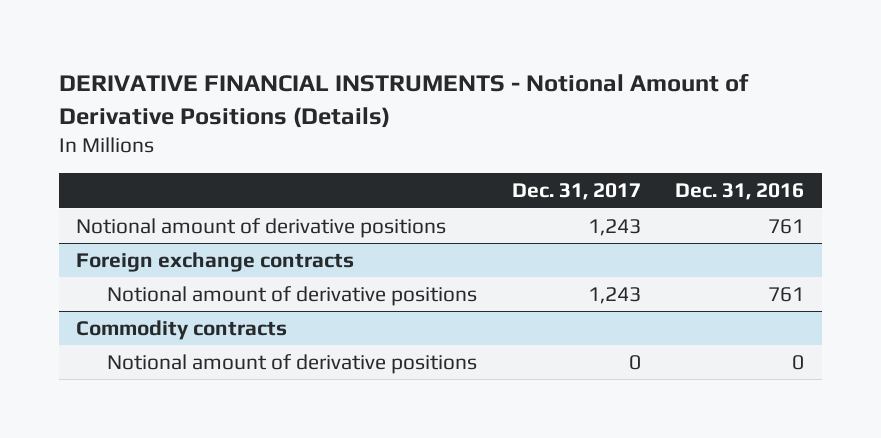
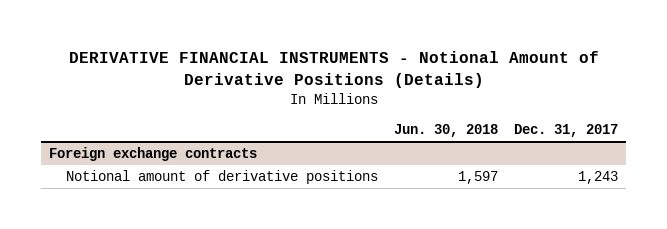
- | Dec. 31, 2017 | Dec. 31, 2016
+ | Jun. 30, 2018 | Dec. 31, 2017
- Notional amount of derivative positions | 1,243 | 761
- Commodity contracts
- Notional amount of derivative positions | 0 | 0

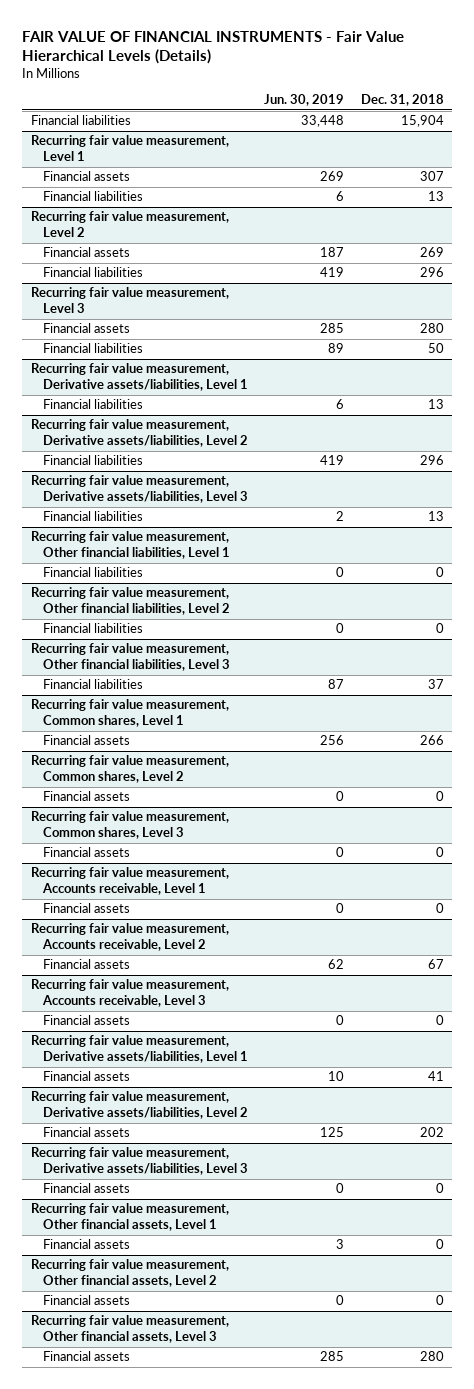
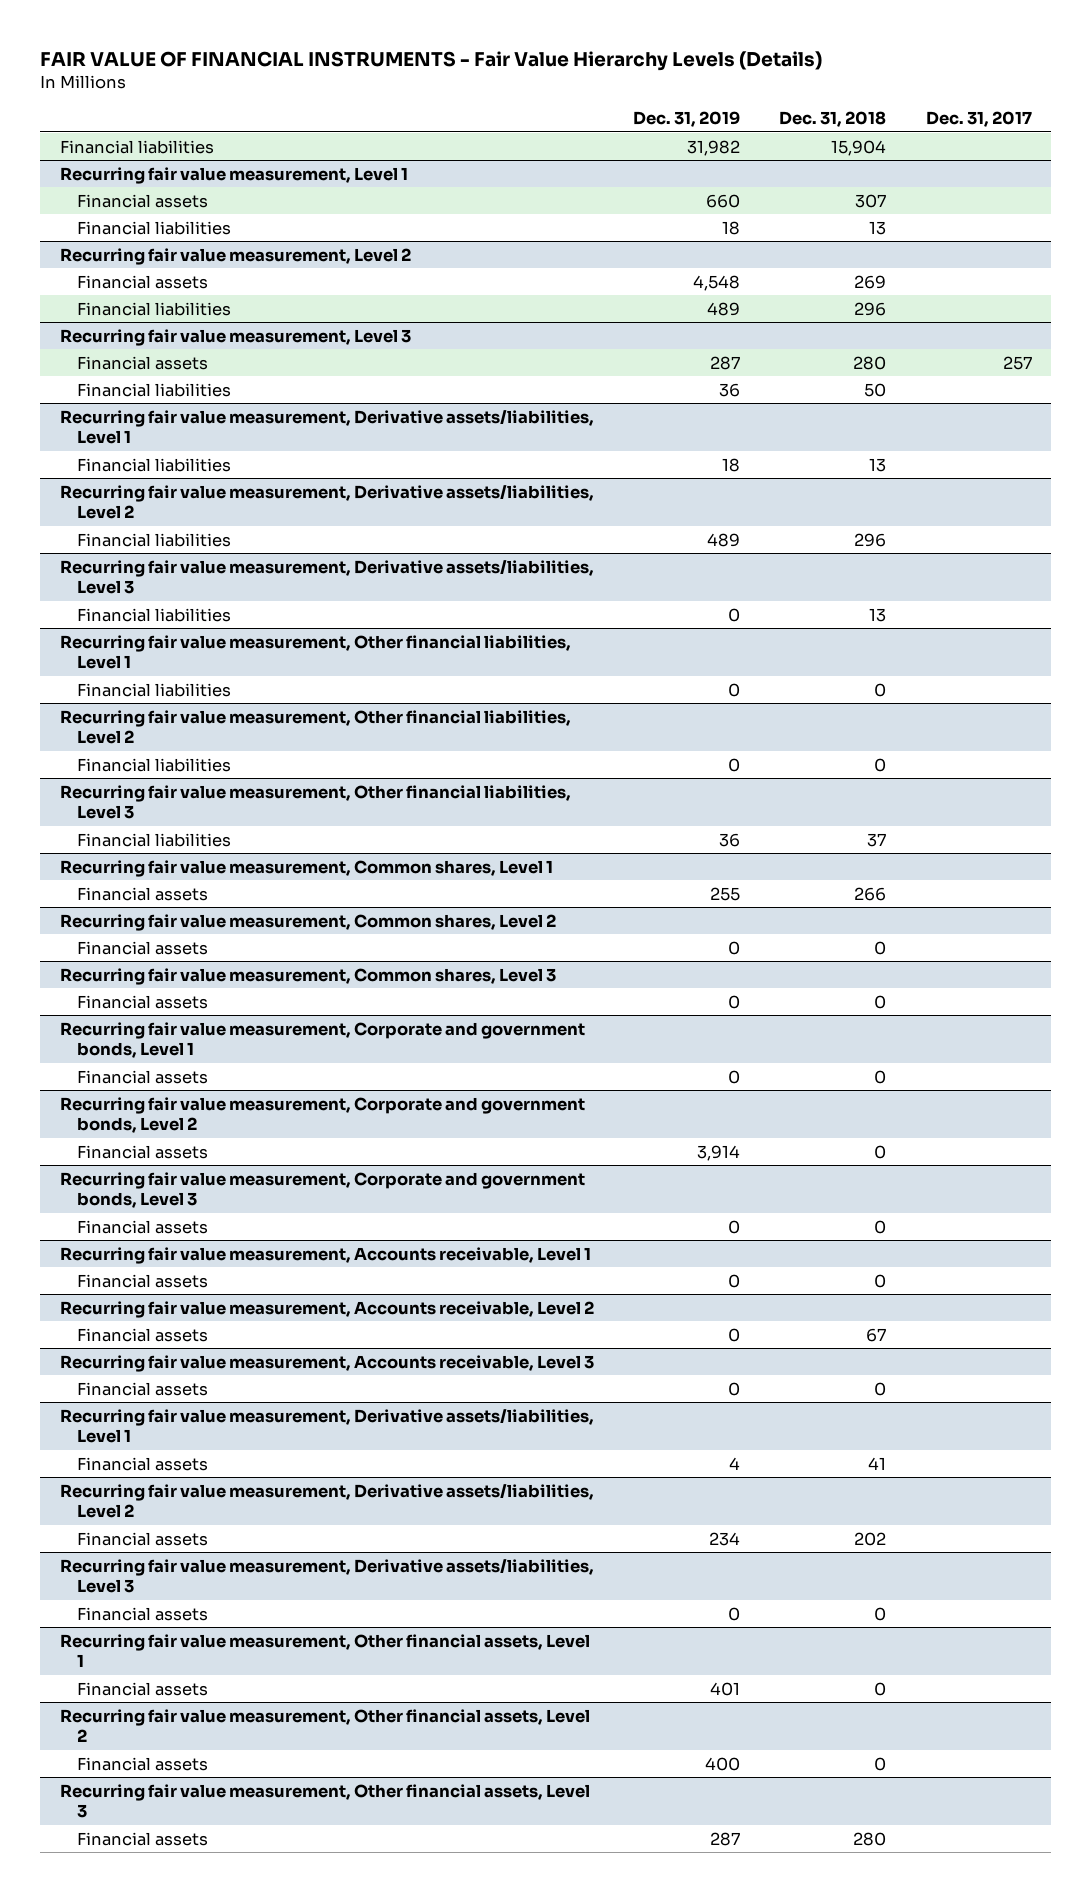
- FAIR VALUE OF FINANCIAL INSTRUMENTS - Fair Value Hierarchical Levels (Details)
+ FAIR VALUE OF FINANCIAL INSTRUMENTS - Fair Value Hierarchy Levels (Details)
- | Jun. 30, 2019 | Dec. 31, 2018
+ | Dec. 31, 2019 | Dec. 31, 2018 | Dec. 31, 2017
+ Recurring fair value measurement, Corporate and government bonds, Level 1
+ Financial assets | 0 | 0 |
+ Recurring fair value measurement, Corporate and government bonds, Level 2
+ Financial assets | 3,914 | 0 |
+ Recurring fair value measurement, Corporate and government bonds, Level 3
+ Financial assets | 0 | 0 |

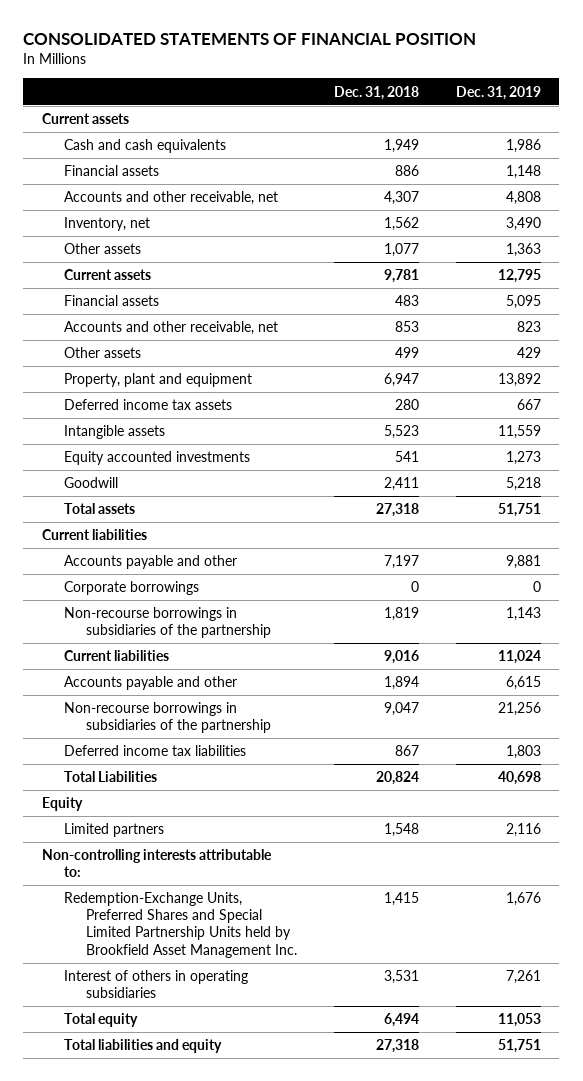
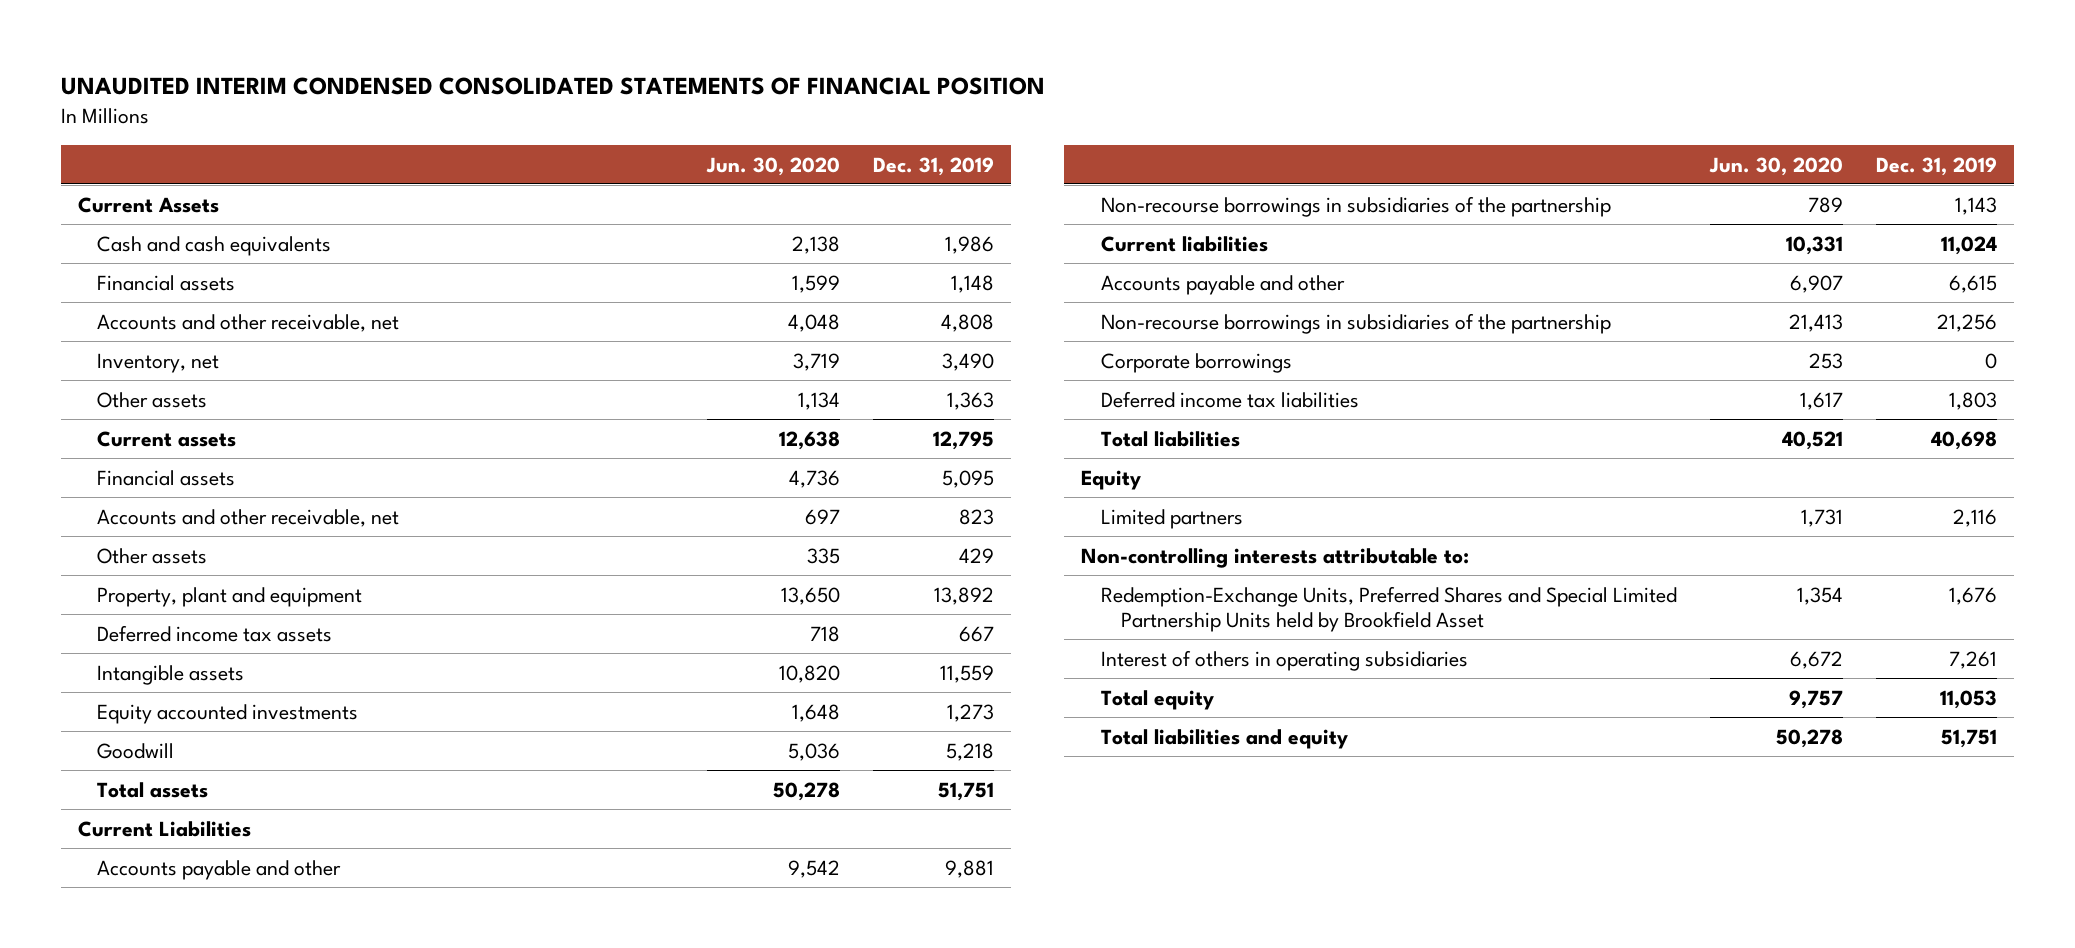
- CONSOLIDATED STATEMENTS OF FINANCIAL POSITION
+ UNAUDITED INTERIM CONDENSED CONSOLIDATED STATEMENTS OF FINANCIAL POSITION
- | Dec. 31, 2018 | Dec. 31, 2019
+ | Jun. 30, 2020 | Dec. 31, 2019
- Current assets
+ Current Assets
- Current liabilities
+ Current Liabilities
moved down: Corporate borrowings | 253 | 0
- Total Liabilities | 20,824 | 40,698
+ Total liabilities | 40,521 | 40,698
- Redemption-Exchange Units, Preferred Shares and Special Limited Partnership Units held by Brookfield Asset Management Inc. | 1,415 | 1,676
+ Redemption-Exchange Units, Preferred Shares and Special Limited Partnership Units held by Brookfield Asset | 1,354 | 1,676

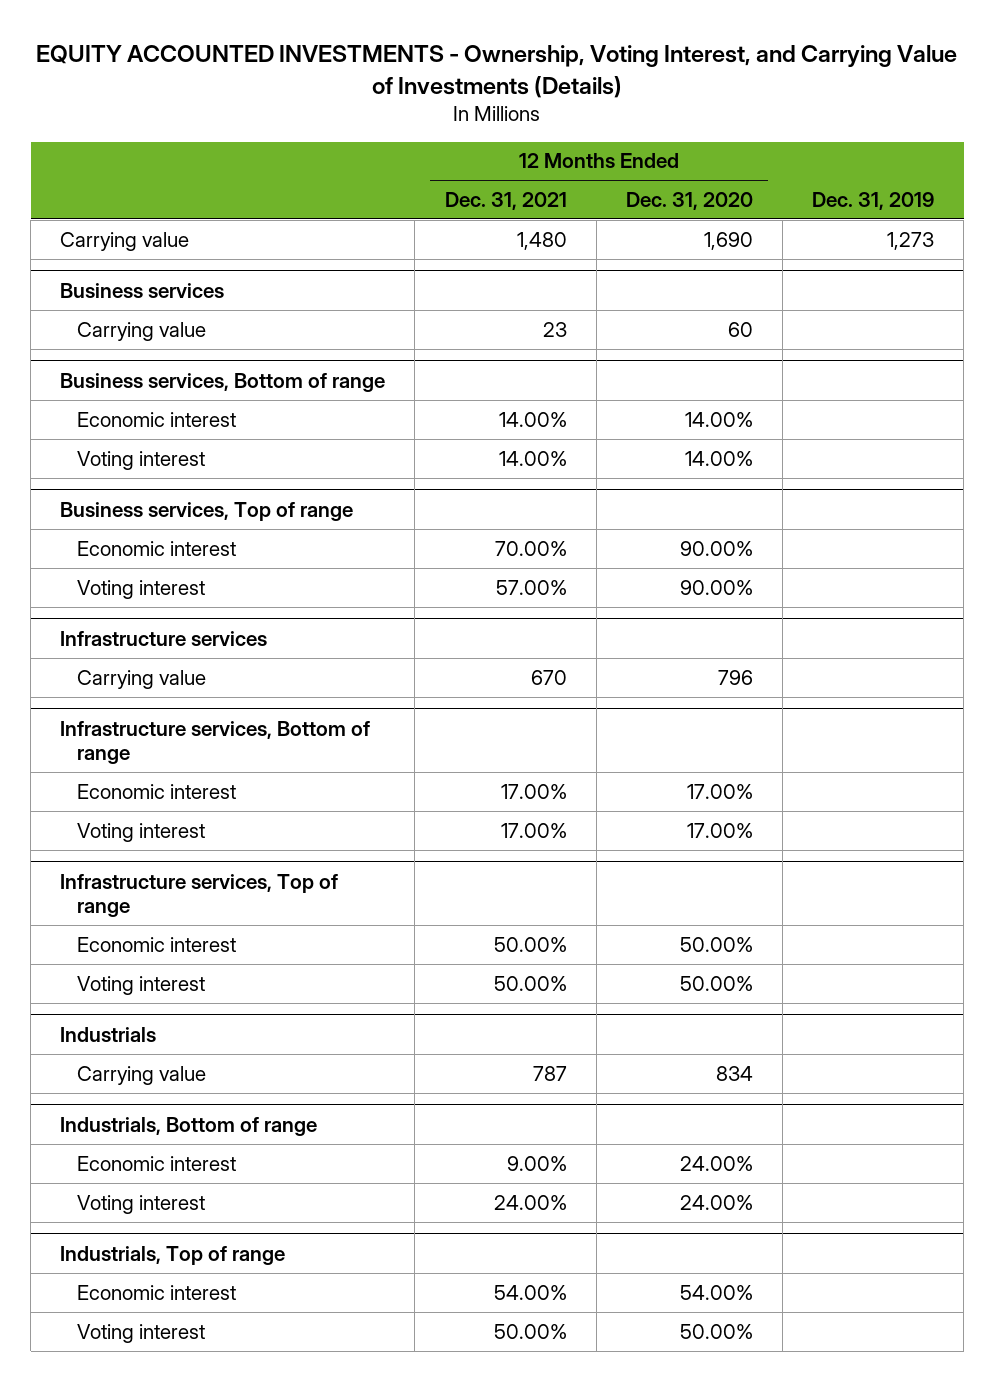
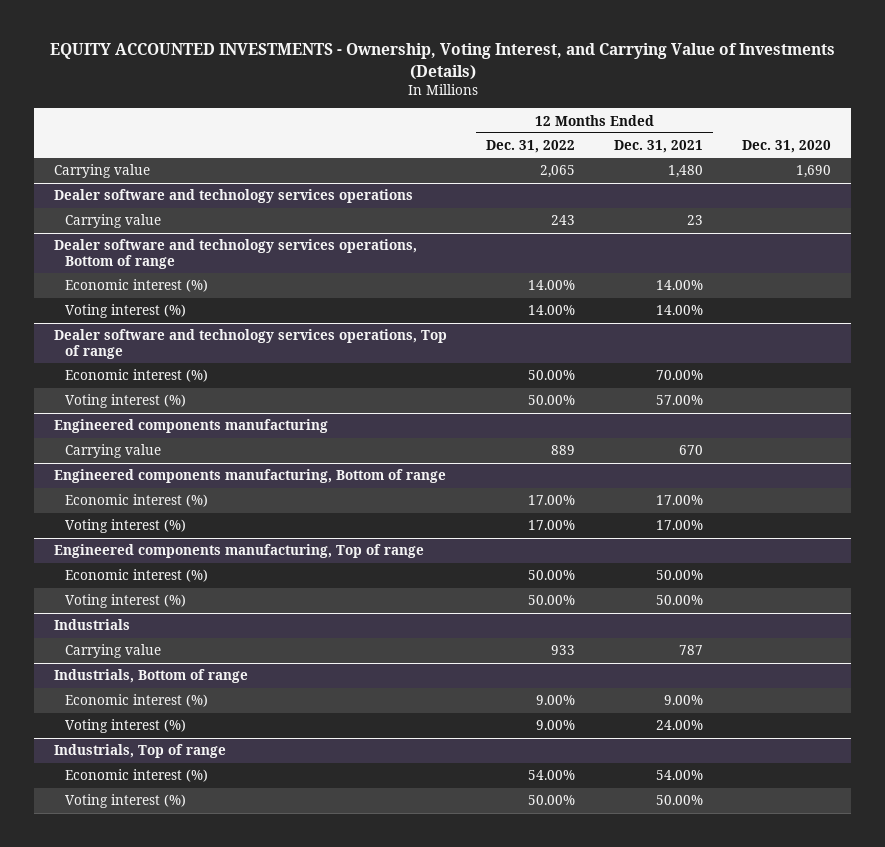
- | 12 Months Ended Dec. 31, 2021 | 12 Months Ended Dec. 31, 2020 | Dec. 31, 2019
+ | 12 Months Ended Dec. 31, 2022 | 12 Months Ended Dec. 31, 2021 | Dec. 31, 2020
- Business services
+ Dealer software and technology services operations
- Business services, Bottom of range
- Economic interest | 14.00% | 14.00% |
- Voting interest | 14.00% | 14.00% |
- Business services, Top of range
- Economic interest | 70.00% | 90.00% |
- Voting interest | 57.00% | 90.00% |
- Infrastructure services
+ Dealer software and technology services operations, Bottom of range
+ Economic interest (%) | 14.00% | 14.00% |
+ Voting interest (%) | 14.00% | 14.00% |
+ Dealer software and technology services operations, Top of range
+ Economic interest (%) | 50.00% | 70.00% |
+ Voting interest (%) | 50.00% | 57.00% |
+ Engineered components manufacturing
- Infrastructure services, Bottom of range
- Economic interest | 17.00% | 17.00% |
- Voting interest | 17.00% | 17.00% |
- Infrastructure services, Top of range
- Economic interest | 50.00% | 50.00% |
- Voting interest | 50.00% | 50.00% |
+ Engineered components manufacturing, Bottom of range
+ Economic interest (%) | 17.00% | 17.00% |
+ Voting interest (%) | 17.00% | 17.00% |
+ Engineered components manufacturing, Top of range
+ Economic interest (%) | 50.00% | 50.00% |
+ Voting interest (%) | 50.00% | 50.00% |
@ Industrials, Bottom of range
- Economic interest | 9.00% | 24.00% |
- Voting interest | 24.00% | 24.00% |
+ Economic interest (%) | 9.00% | 9.00% |
+ Voting interest (%) | 9.00% | 24.00% |
@ Industrials, Top of range
- Economic interest | 54.00% | 54.00% |
- Voting interest | 50.00% | 50.00% |
+ Economic interest (%) | 54.00% | 54.00% |
+ Voting interest (%) | 50.00% | 50.00% |

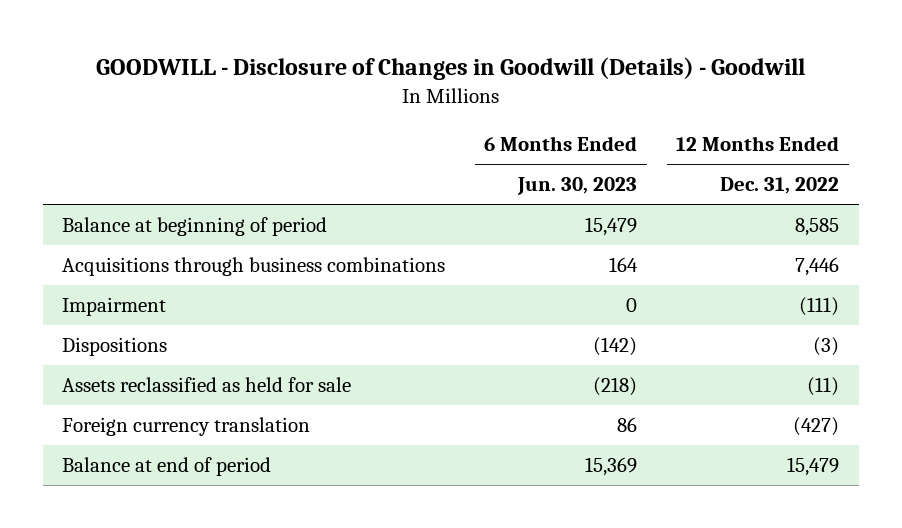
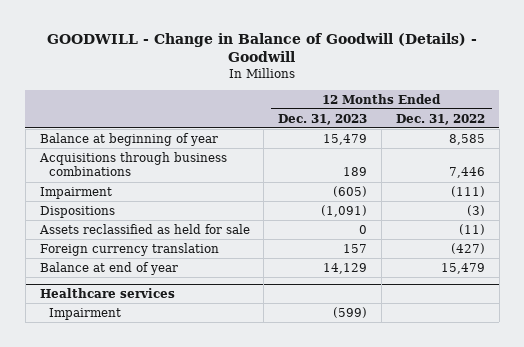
- GOODWILL - Disclosure of Changes in Goodwill (Details) - Goodwill
+ GOODWILL - Change in Balance of Goodwill (Details) - Goodwill
- | 6 Months Ended Jun. 30, 2023 | 12 Months Ended Dec. 31, 2022
+ | 12 Months Ended Dec. 31, 2023 | 12 Months Ended Dec. 31, 2022
- Balance at beginning of period | 15,479 | 8,585
+ Balance at beginning of year | 15,479 | 8,585
- Balance at end of period | 15,369 | 15,479
+ Balance at end of year | 14,129 | 15,479
+ Healthcare services
+ Impairment | (599) |

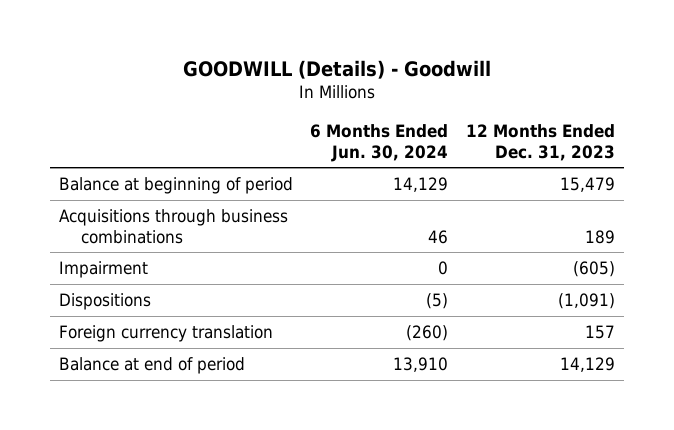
- GOODWILL - Change in Balance of Goodwill (Details) - Goodwill
+ GOODWILL (Details) - Goodwill
- | 12 Months Ended Dec. 31, 2023 | 12 Months Ended Dec. 31, 2022
+ | 6 Months Ended Jun. 30, 2024 | 12 Months Ended Dec. 31, 2023
- Balance at beginning of year | 15,479 | 8,585
+ Balance at beginning of period | 14,129 | 15,479
- Assets reclassified as held for sale | 0 | (11)
- Balance at end of year | 14,129 | 15,479
- Healthcare services
- Impairment | (599) |
+ Balance at end of period | 13,910 | 14,129

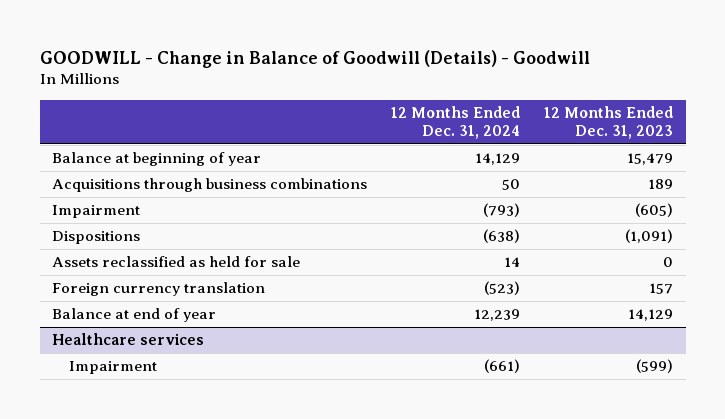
- GOODWILL (Details) - Goodwill
+ GOODWILL - Change in Balance of Goodwill (Details) - Goodwill
- | 6 Months Ended Jun. 30, 2024 | 12 Months Ended Dec. 31, 2023
+ | 12 Months Ended Dec. 31, 2024 | 12 Months Ended Dec. 31, 2023
- Balance at beginning of period | 14,129 | 15,479
+ Balance at beginning of year | 14,129 | 15,479
+ Assets reclassified as held for sale | 14 | 0
- Balance at end of period | 13,910 | 14,129
+ Balance at end of year | 12,239 | 14,129
+ Healthcare services
+ Impairment | (661) | (599)

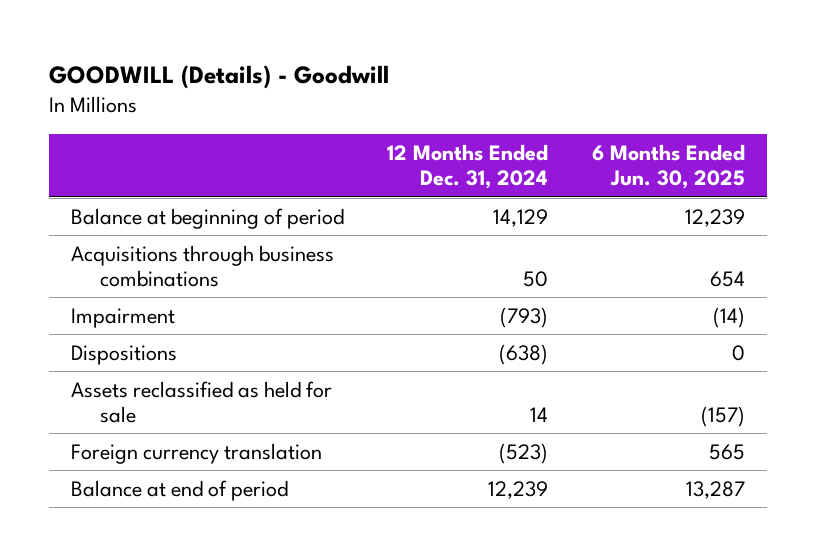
- GOODWILL - Change in Balance of Goodwill (Details) - Goodwill
+ GOODWILL (Details) - Goodwill
- | 12 Months Ended Dec. 31, 2024 | 12 Months Ended Dec. 31, 2023
+ | 12 Months Ended Dec. 31, 2024 | 6 Months Ended Jun. 30, 2025
- Balance at beginning of year | 14,129 | 15,479
+ Balance at beginning of period | 14,129 | 12,239
- Balance at end of year | 12,239 | 14,129
- Healthcare services
- Impairment | (661) | (599)
+ Balance at end of period | 12,239 | 13,287

